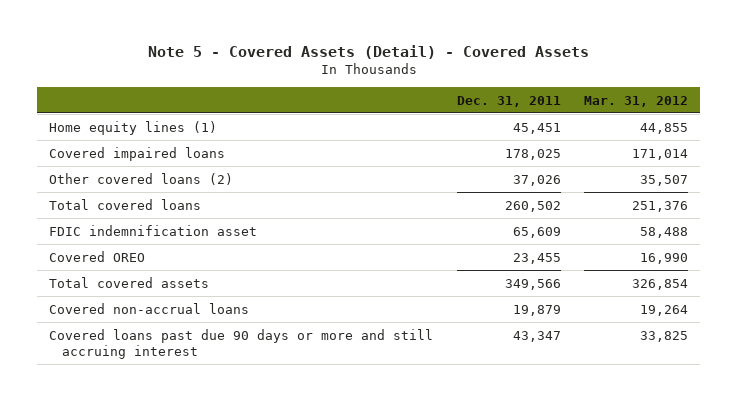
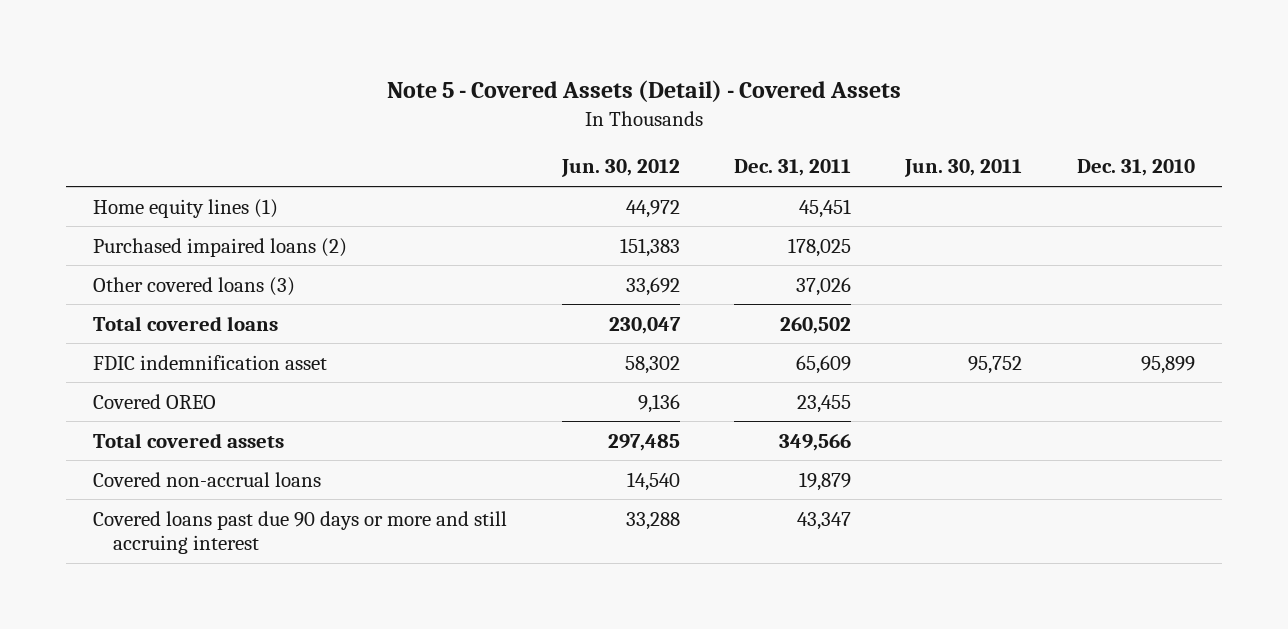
- | Dec. 31, 2011 | Mar. 31, 2012
+ | Jun. 30, 2012 | Dec. 31, 2011 | Jun. 30, 2011 | Dec. 31, 2010
- Covered impaired loans | 178,025 | 171,014
- Other covered loans (2) | 37,026 | 35,507
+ Purchased impaired loans (2) | 151,383 | 178,025 | |
+ Other covered loans (3) | 33,692 | 37,026 | |

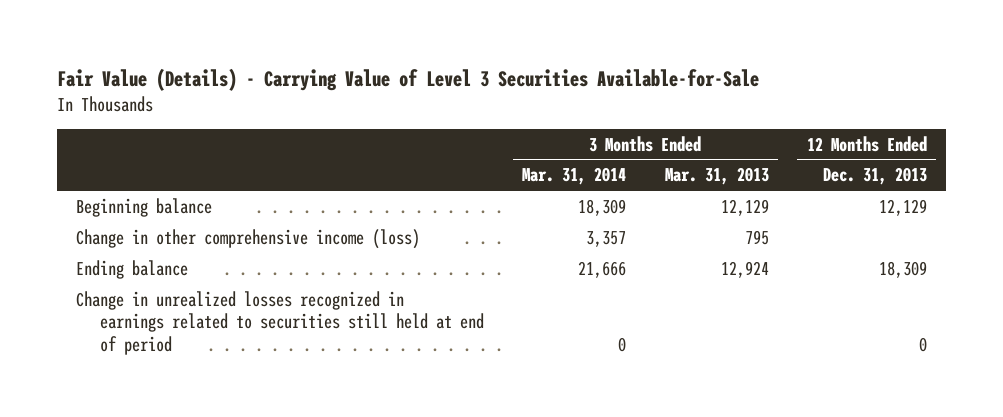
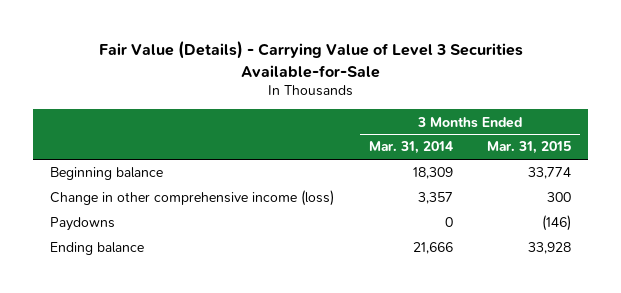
- | 3 Months Ended Mar. 31, 2014 | 3 Months Ended Mar. 31, 2013 | 12 Months Ended Dec. 31, 2013
+ | 3 Months Ended Mar. 31, 2014 | 3 Months Ended Mar. 31, 2015
+ Paydowns | 0 | (146)
- Change in unrealized losses recognized in earnings related to securities still held at end of period | 0 | | 0

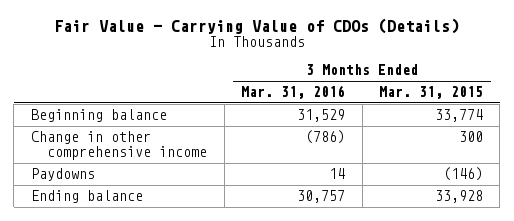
- Fair Value (Details) - Carrying Value of Level 3 Securities Available-for-Sale
+ Fair Value - Carrying Value of CDOs (Details)
- | 3 Months Ended Mar. 31, 2014 | 3 Months Ended Mar. 31, 2015
+ | 3 Months Ended Mar. 31, 2016 | 3 Months Ended Mar. 31, 2015
- Change in other comprehensive income (loss) | 3,357 | 300
+ Change in other comprehensive income | (786) | 300

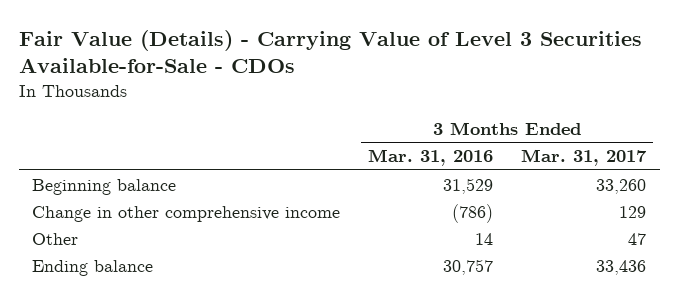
- Fair Value - Carrying Value of CDOs (Details)
+ Fair Value (Details) - Carrying Value of Level 3 Securities Available-for-Sale - CDOs
- | 3 Months Ended Mar. 31, 2016 | 3 Months Ended Mar. 31, 2015
+ | 3 Months Ended Mar. 31, 2016 | 3 Months Ended Mar. 31, 2017
- Paydowns | 14 | (146)
+ Other | 14 | 47

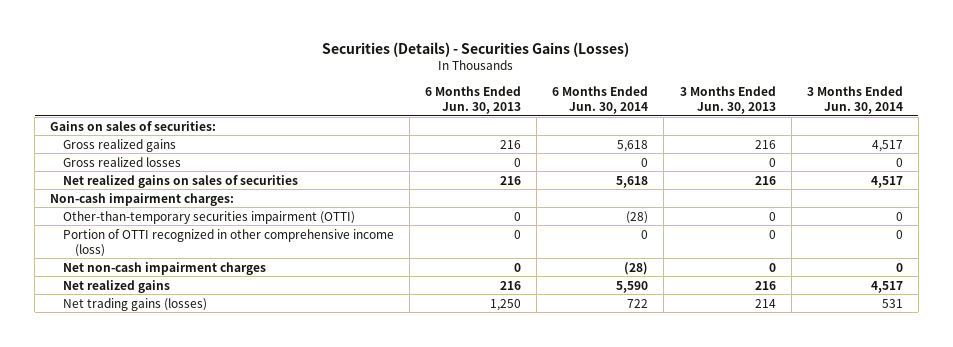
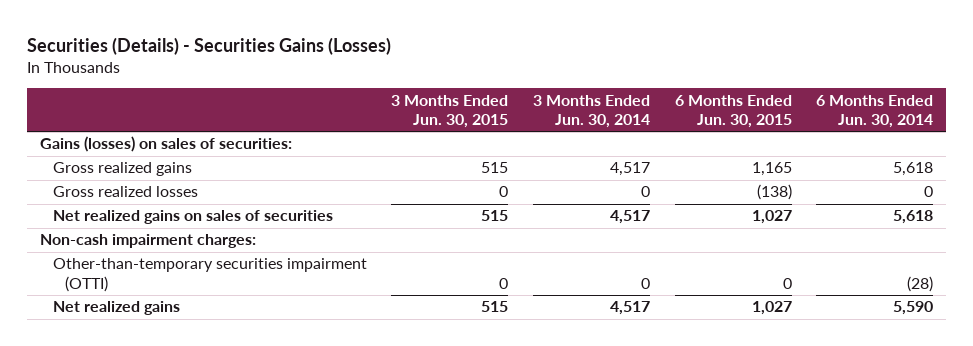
- | 6 Months Ended Jun. 30, 2013 | 6 Months Ended Jun. 30, 2014 | 3 Months Ended Jun. 30, 2013 | 3 Months Ended Jun. 30, 2014
+ | 3 Months Ended Jun. 30, 2015 | 3 Months Ended Jun. 30, 2014 | 6 Months Ended Jun. 30, 2015 | 6 Months Ended Jun. 30, 2014
- Gains on sales of securities:
+ Gains (losses) on sales of securities:
- Portion of OTTI recognized in other comprehensive income (loss) | 0 | 0 | 0 | 0
- Net non-cash impairment charges | 0 | (28) | 0 | 0
- Net trading gains (losses) | 1,250 | 722 | 214 | 531

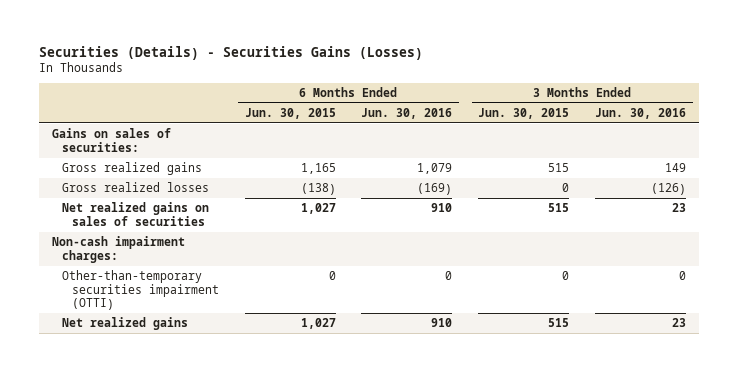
- | 3 Months Ended Jun. 30, 2015 | 3 Months Ended Jun. 30, 2014 | 6 Months Ended Jun. 30, 2015 | 6 Months Ended Jun. 30, 2014
+ | 6 Months Ended Jun. 30, 2015 | 6 Months Ended Jun. 30, 2016 | 3 Months Ended Jun. 30, 2015 | 3 Months Ended Jun. 30, 2016
- Gains (losses) on sales of securities:
+ Gains on sales of securities:

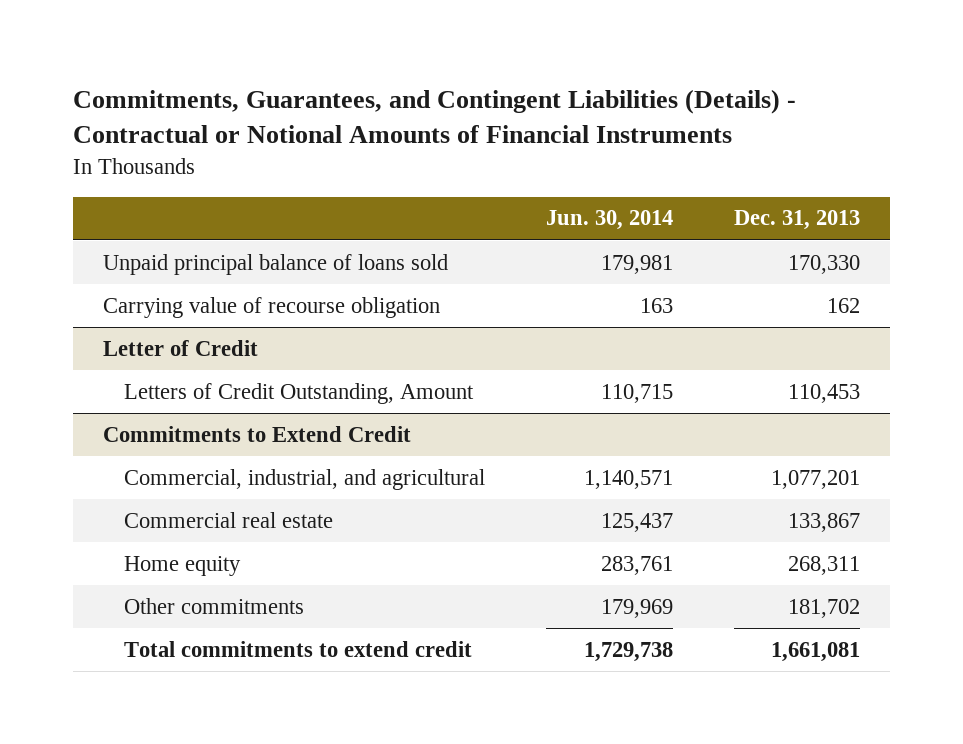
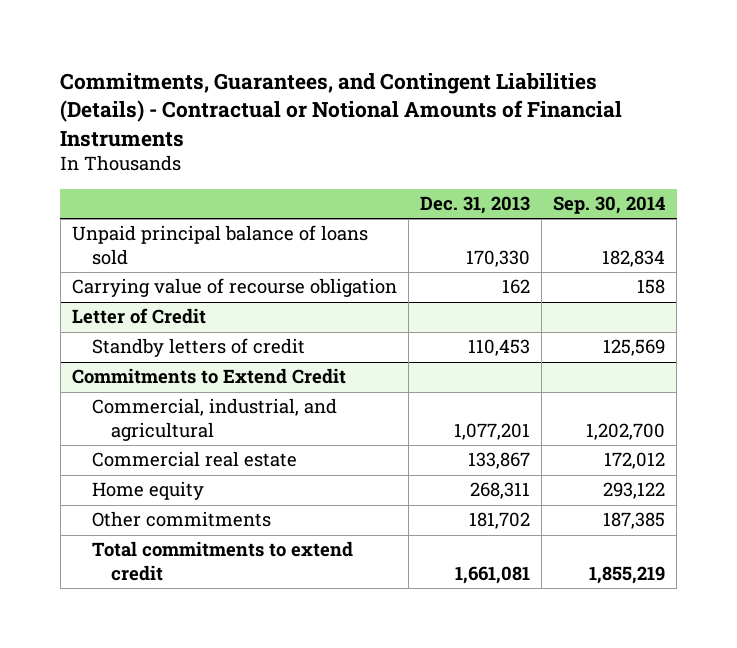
- | Jun. 30, 2014 | Dec. 31, 2013
+ | Dec. 31, 2013 | Sep. 30, 2014
@ Letter of Credit
- Letters of Credit Outstanding, Amount | 110,715 | 110,453
+ Standby letters of credit | 110,453 | 125,569

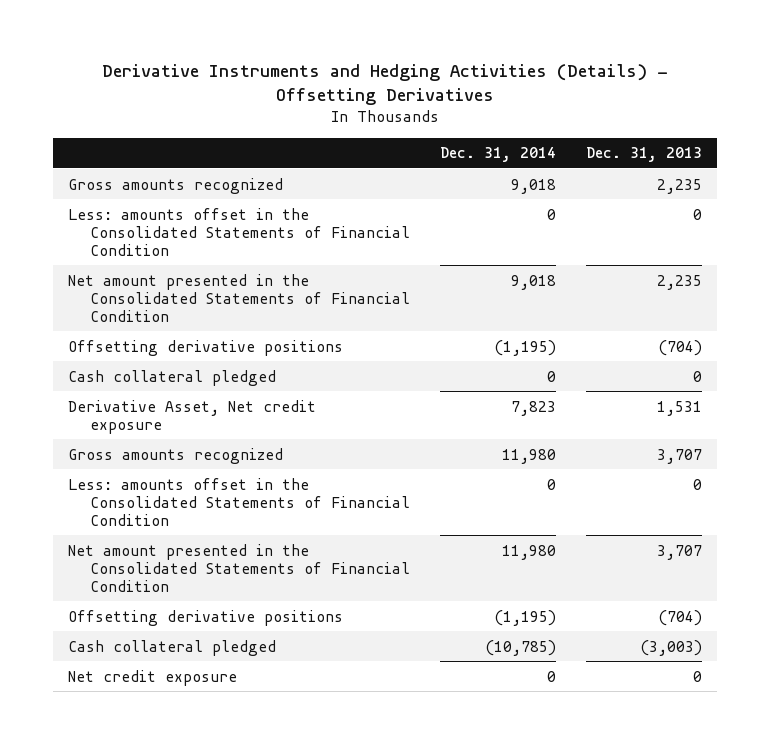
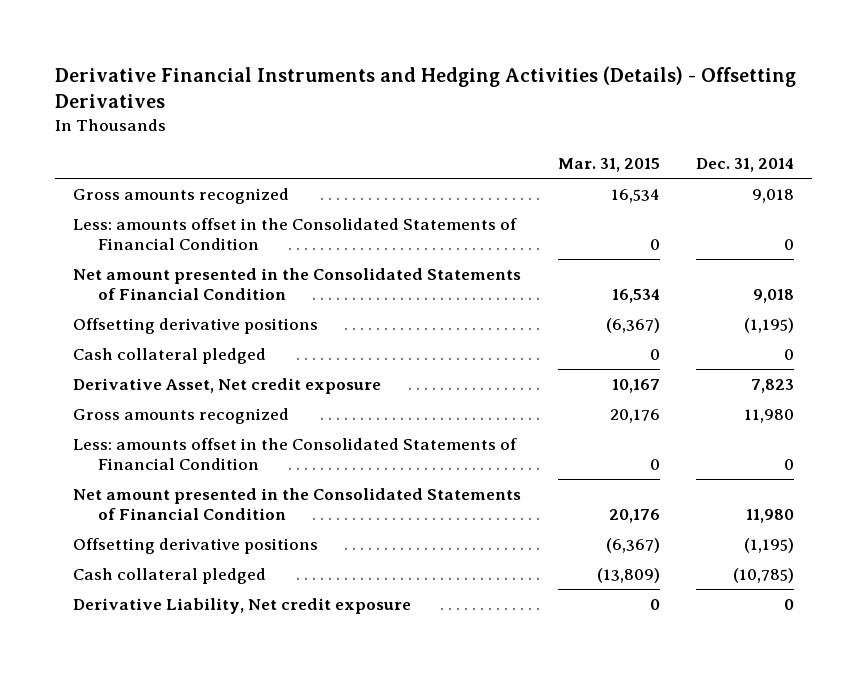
- Derivative Instruments and Hedging Activities (Details) - Offsetting Derivatives
+ Derivative Financial Instruments and Hedging Activities (Details) - Offsetting Derivatives
- | Dec. 31, 2014 | Dec. 31, 2013
+ | Mar. 31, 2015 | Dec. 31, 2014
- Net credit exposure | 0 | 0
+ Derivative Liability, Net credit exposure | 0 | 0

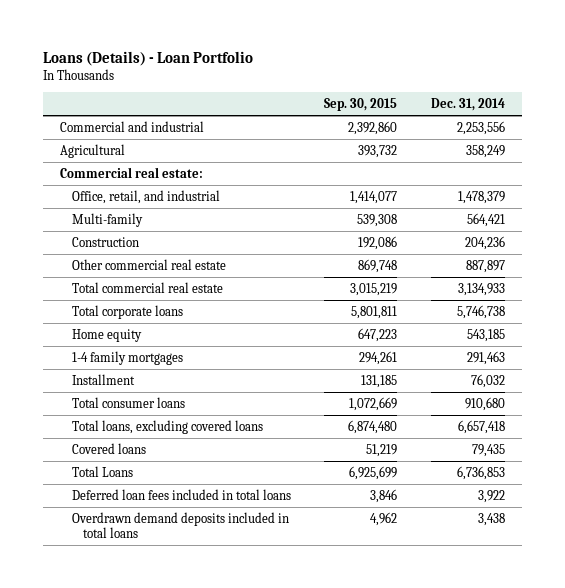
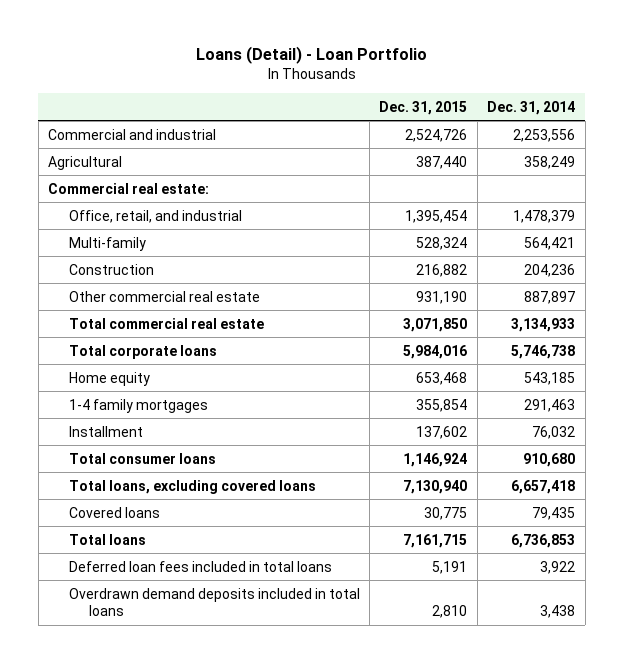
- Loans (Details) - Loan Portfolio
+ Loans (Detail) - Loan Portfolio
- | Sep. 30, 2015 | Dec. 31, 2014
+ | Dec. 31, 2015 | Dec. 31, 2014
- Total Loans | 6,925,699 | 6,736,853
+ Total loans | 7,161,715 | 6,736,853

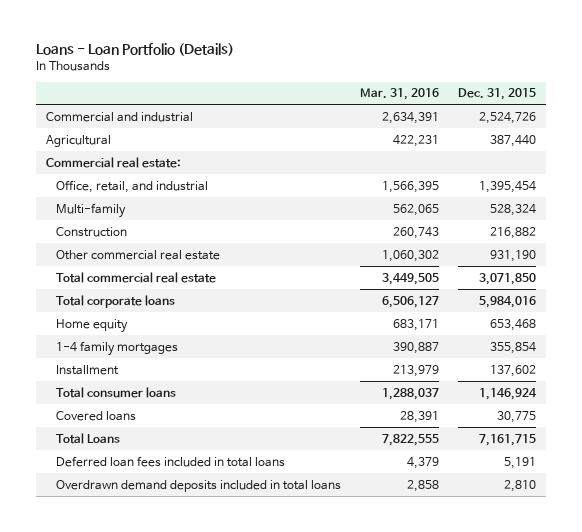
- Loans (Detail) - Loan Portfolio
+ Loans - Loan Portfolio (Details)
- | Dec. 31, 2015 | Dec. 31, 2014
+ | Mar. 31, 2016 | Dec. 31, 2015
- Total loans, excluding covered loans | 7,130,940 | 6,657,418
- Total loans | 7,161,715 | 6,736,853
+ Total Loans | 7,822,555 | 7,161,715

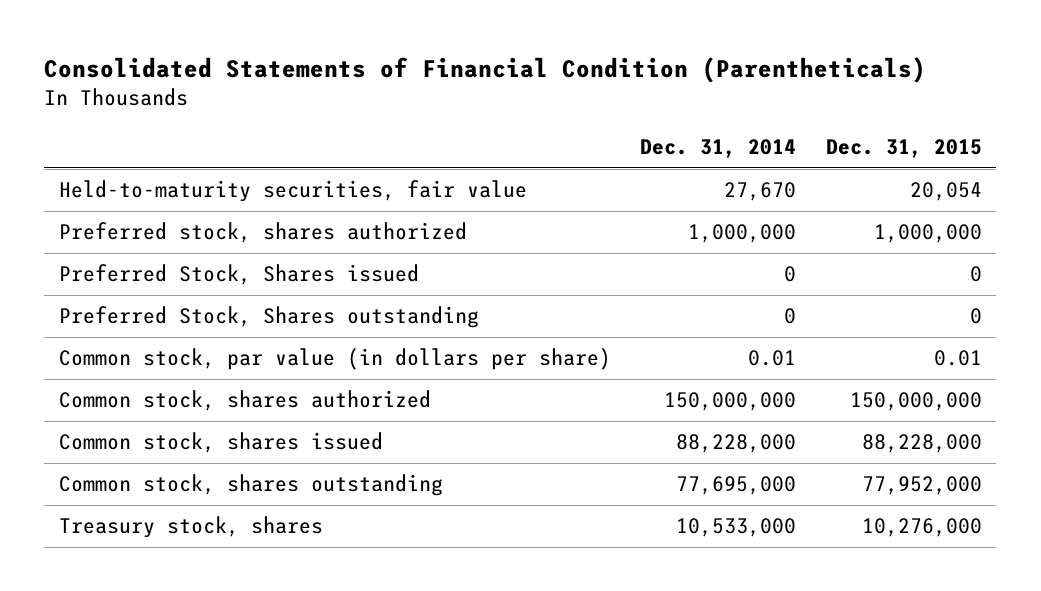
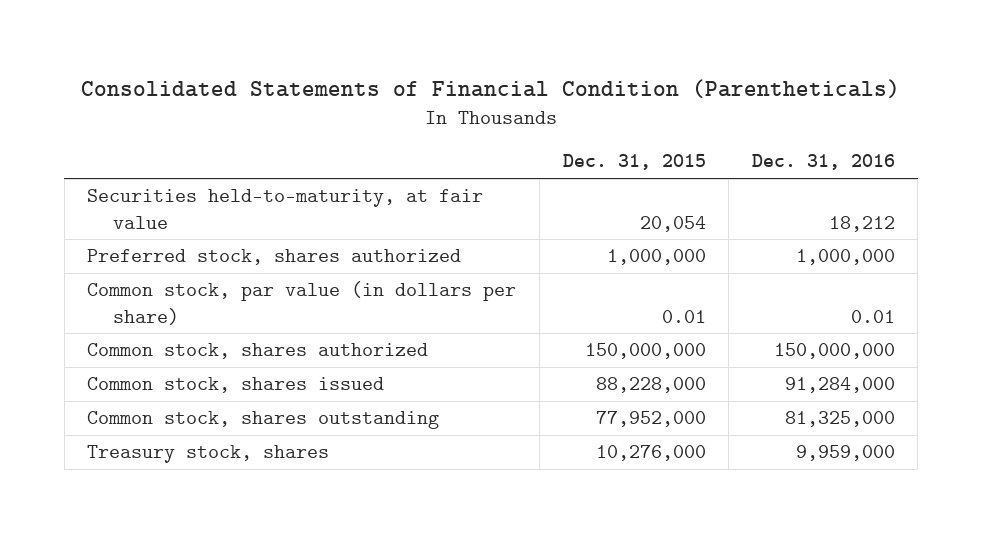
- | Dec. 31, 2014 | Dec. 31, 2015
+ | Dec. 31, 2015 | Dec. 31, 2016
- Held-to-maturity securities, fair value | 27,670 | 20,054
+ Securities held-to-maturity, at fair value | 20,054 | 18,212
- Preferred Stock, Shares issued | 0 | 0
- Preferred Stock, Shares outstanding | 0 | 0

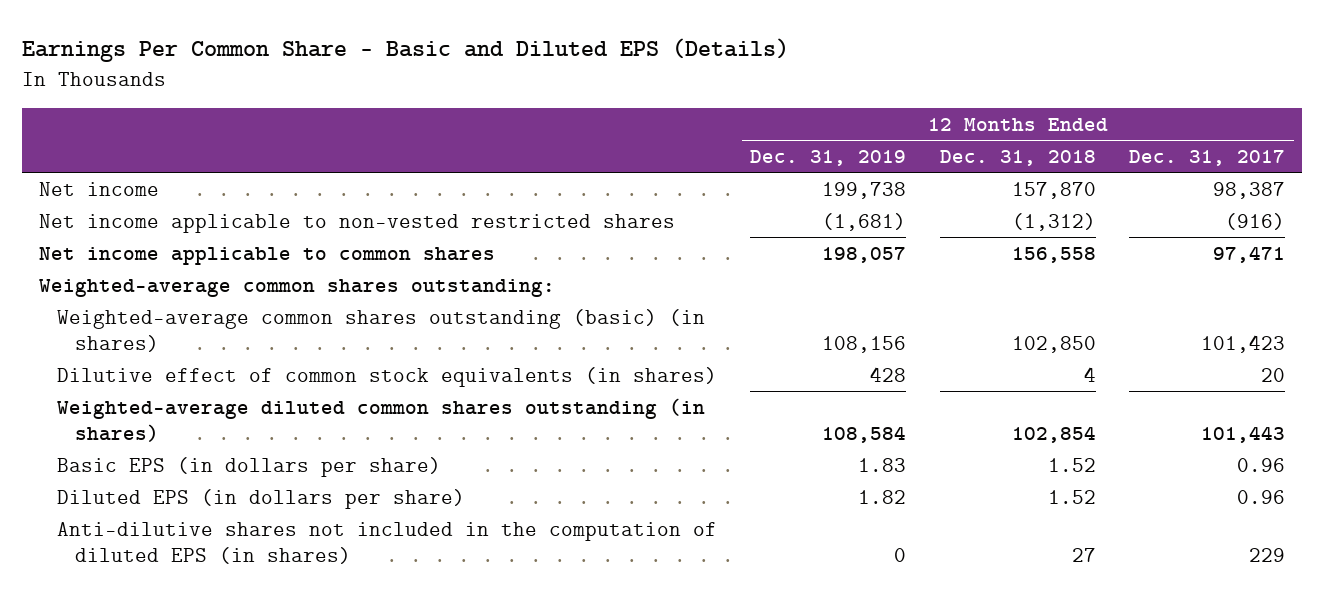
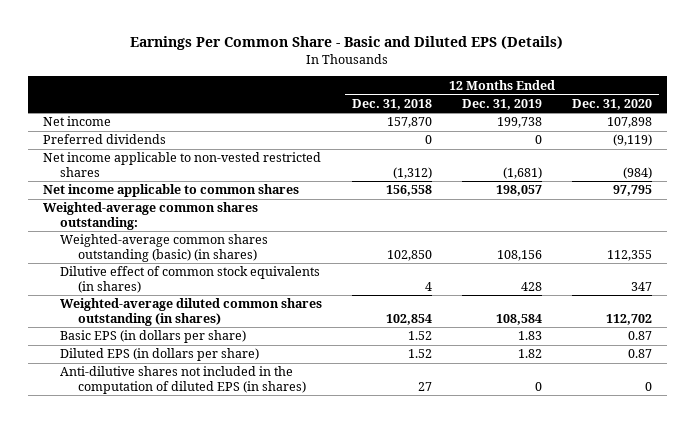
- | 12 Months Ended Dec. 31, 2019 | 12 Months Ended Dec. 31, 2018 | 12 Months Ended Dec. 31, 2017
+ | 12 Months Ended Dec. 31, 2018 | 12 Months Ended Dec. 31, 2019 | 12 Months Ended Dec. 31, 2020
+ Preferred dividends | 0 | 0 | (9,119)

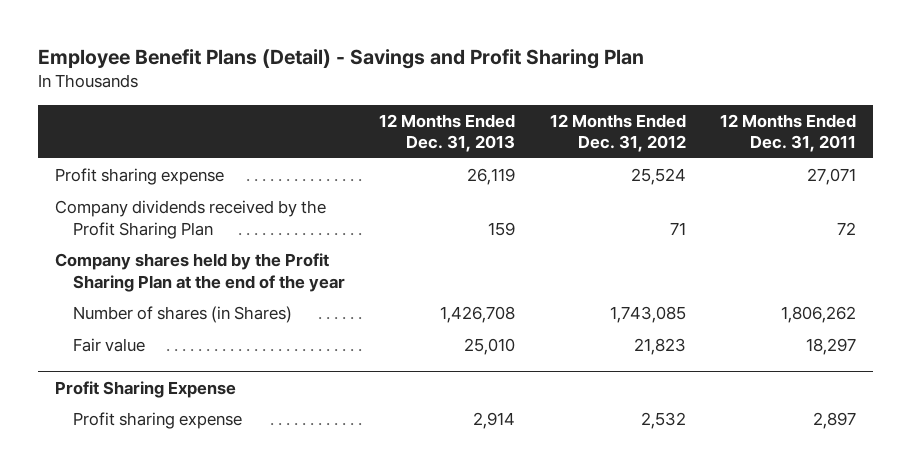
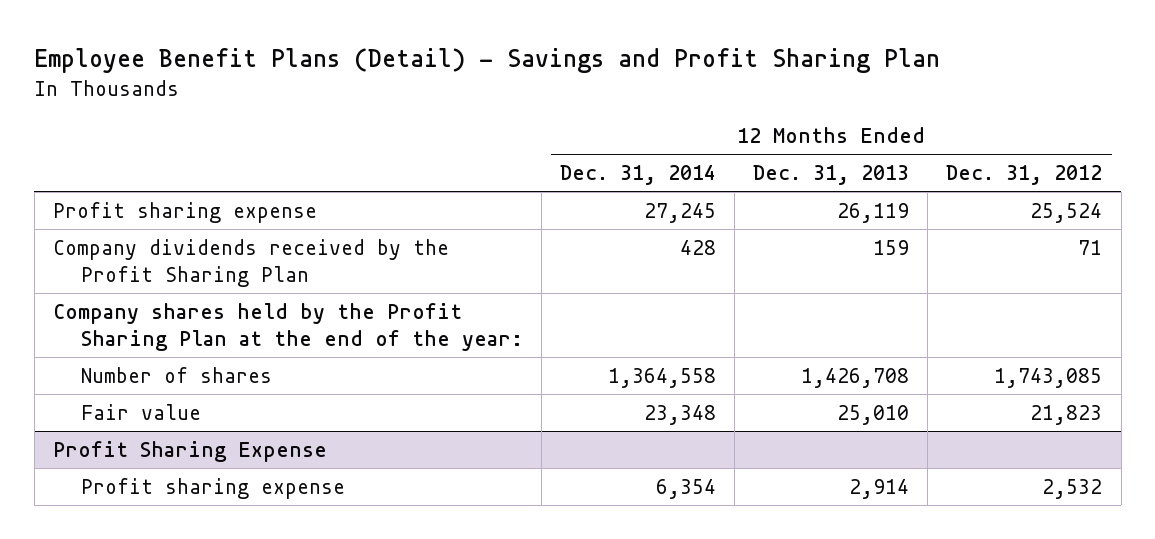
- | 12 Months Ended Dec. 31, 2013 | 12 Months Ended Dec. 31, 2012 | 12 Months Ended Dec. 31, 2011
+ | 12 Months Ended Dec. 31, 2014 | 12 Months Ended Dec. 31, 2013 | 12 Months Ended Dec. 31, 2012
- Company shares held by the Profit Sharing Plan at the end of the year
- Number of shares (in Shares) | 1,426,708 | 1,743,085 | 1,806,262
+ Company shares held by the Profit Sharing Plan at the end of the year:
+ Number of shares | 1,364,558 | 1,426,708 | 1,743,085

